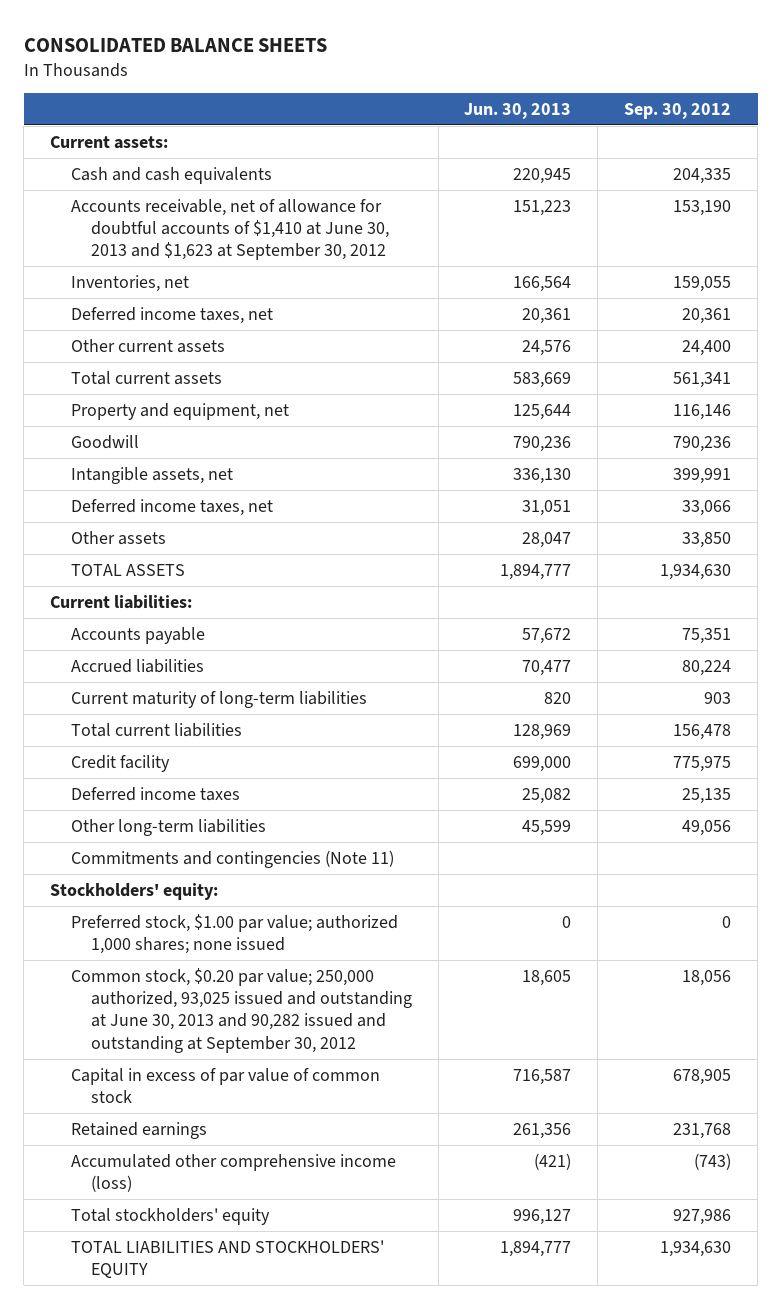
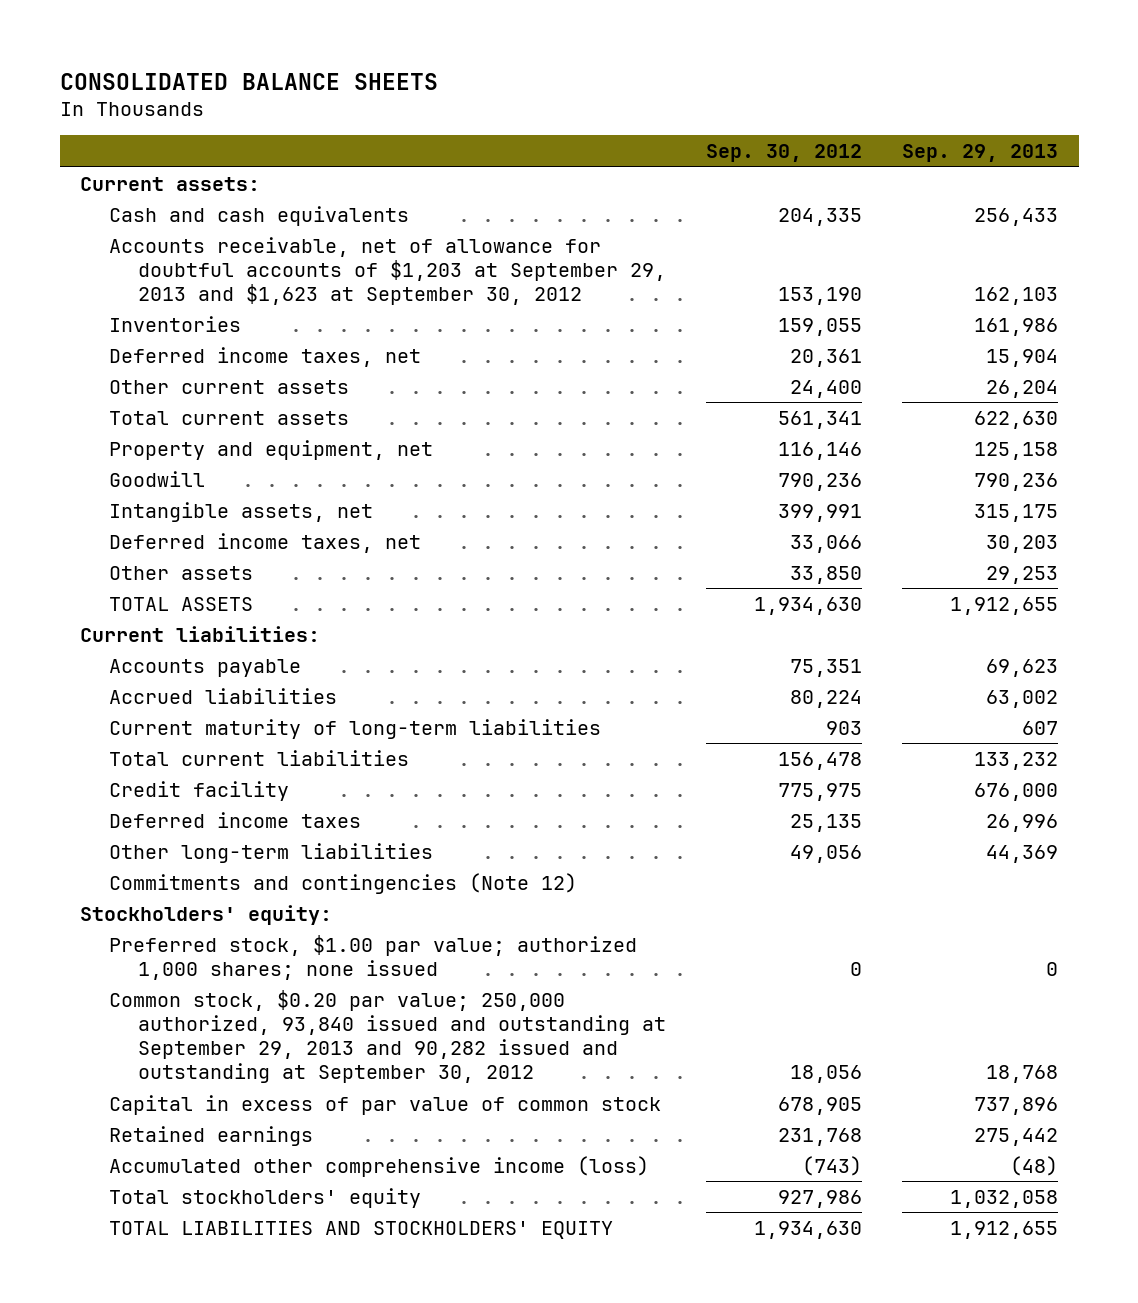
- | Jun. 30, 2013 | Sep. 30, 2012
+ | Sep. 30, 2012 | Sep. 29, 2013
- Accounts receivable, net of allowance for doubtful accounts of $1,410 at June 30, 2013 and $1,623 at September 30, 2012 | 151,223 | 153,190
- Inventories, net | 166,564 | 159,055
+ Accounts receivable, net of allowance for doubtful accounts of $1,203 at September 29, 2013 and $1,623 at September 30, 2012 | 153,190 | 162,103
+ Inventories | 159,055 | 161,986
- Commitments and contingencies (Note 11)
+ Commitments and contingencies (Note 12)
- Common stock, $0.20 par value; 250,000 authorized, 93,025 issued and outstanding at June 30, 2013 and 90,282 issued and outstanding at September 30, 2012 | 18,605 | 18,056
+ Common stock, $0.20 par value; 250,000 authorized, 93,840 issued and outstanding at September 29, 2013 and 90,282 issued and outstanding at September 30, 2012 | 18,056 | 18,768

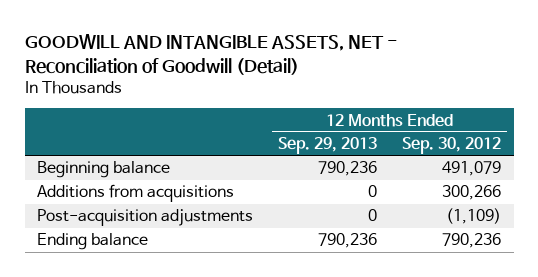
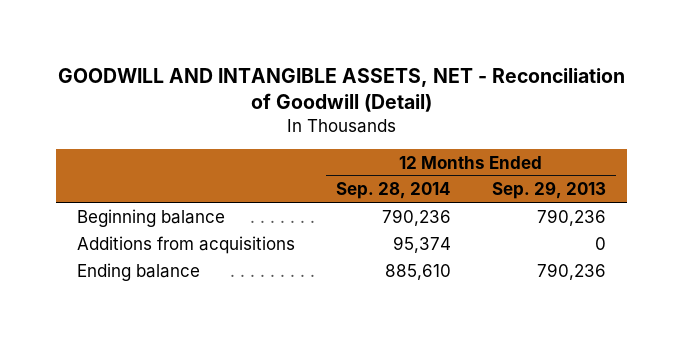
- | 12 Months Ended Sep. 29, 2013 | 12 Months Ended Sep. 30, 2012
+ | 12 Months Ended Sep. 28, 2014 | 12 Months Ended Sep. 29, 2013
- Post-acquisition adjustments | 0 | (1,109)

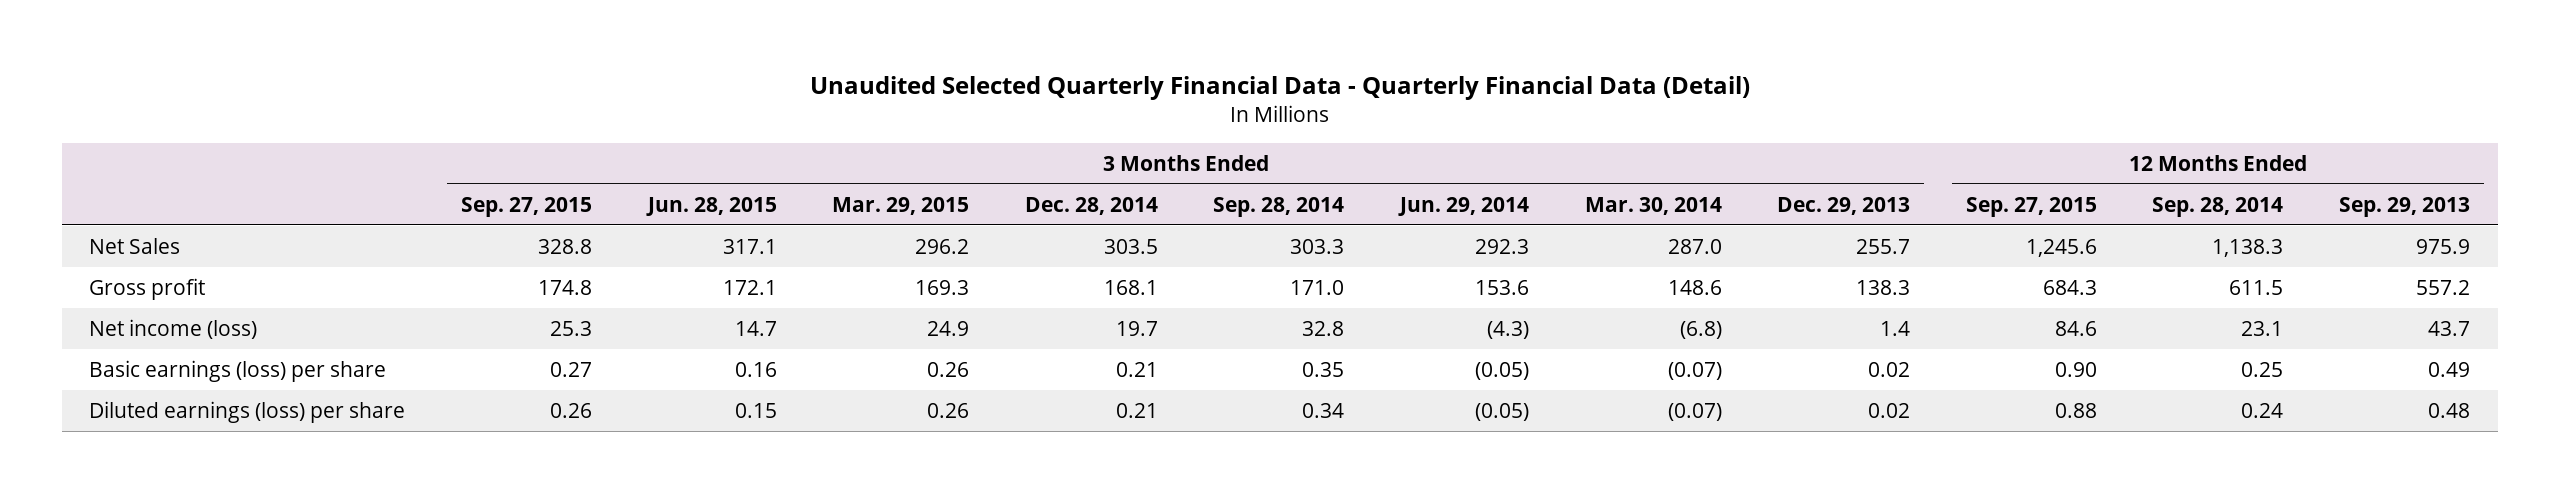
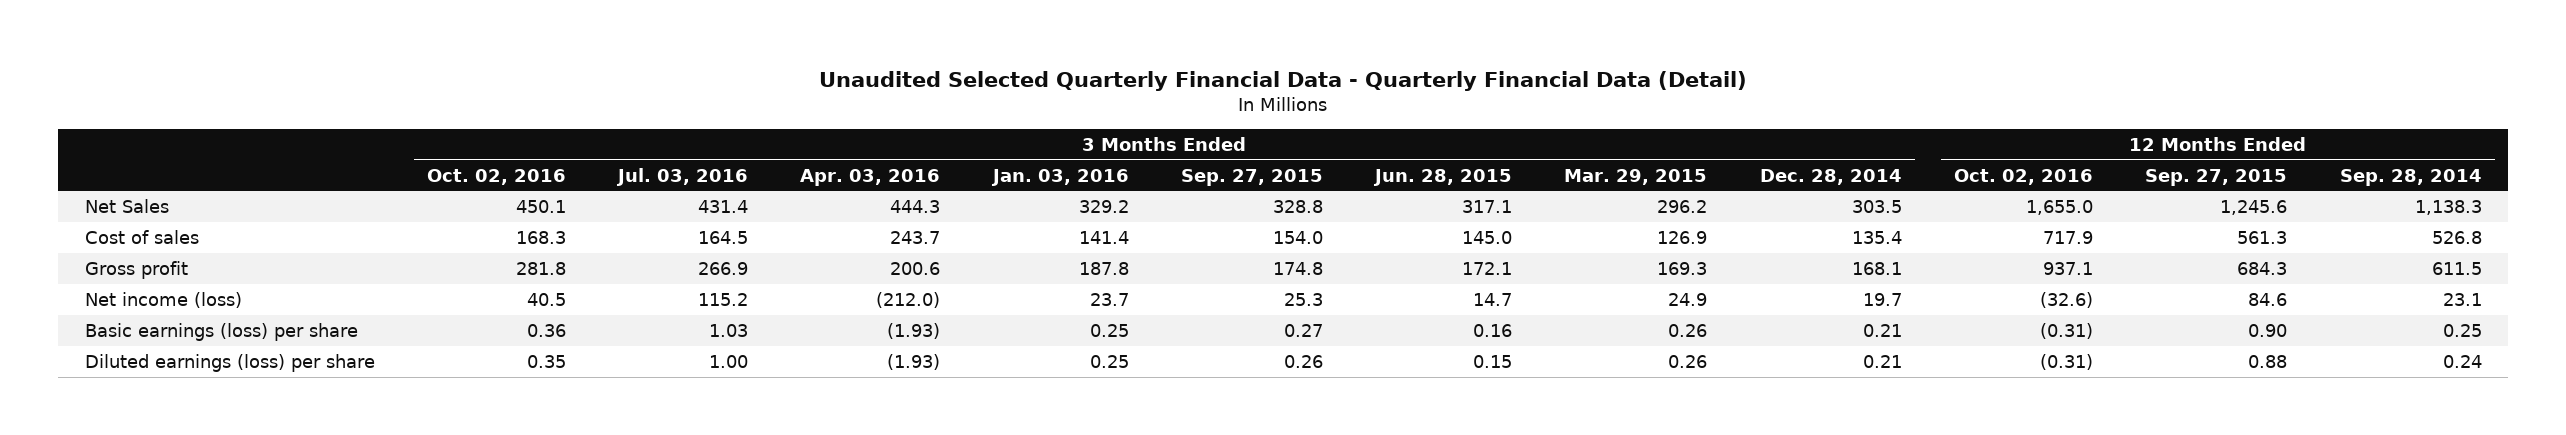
- | 3 Months Ended Sep. 27, 2015 | 3 Months Ended Jun. 28, 2015 | 3 Months Ended Mar. 29, 2015 | 3 Months Ended Dec. 28, 2014 | 3 Months Ended Sep. 28, 2014 | 3 Months Ended Jun. 29, 2014 | 3 Months Ended Mar. 30, 2014 | 3 Months Ended Dec. 29, 2013 | 12 Months Ended Sep. 27, 2015 | 12 Months Ended Sep. 28, 2014 | 12 Months Ended Sep. 29, 2013
+ | 3 Months Ended Oct. 02, 2016 | 3 Months Ended Jul. 03, 2016 | 3 Months Ended Apr. 03, 2016 | 3 Months Ended Jan. 03, 2016 | 3 Months Ended Sep. 27, 2015 | 3 Months Ended Jun. 28, 2015 | 3 Months Ended Mar. 29, 2015 | 3 Months Ended Dec. 28, 2014 | 12 Months Ended Oct. 02, 2016 | 12 Months Ended Sep. 27, 2015 | 12 Months Ended Sep. 28, 2014
+ Cost of sales | 168.3 | 164.5 | 243.7 | 141.4 | 154.0 | 145.0 | 126.9 | 135.4 | 717.9 | 561.3 | 526.8

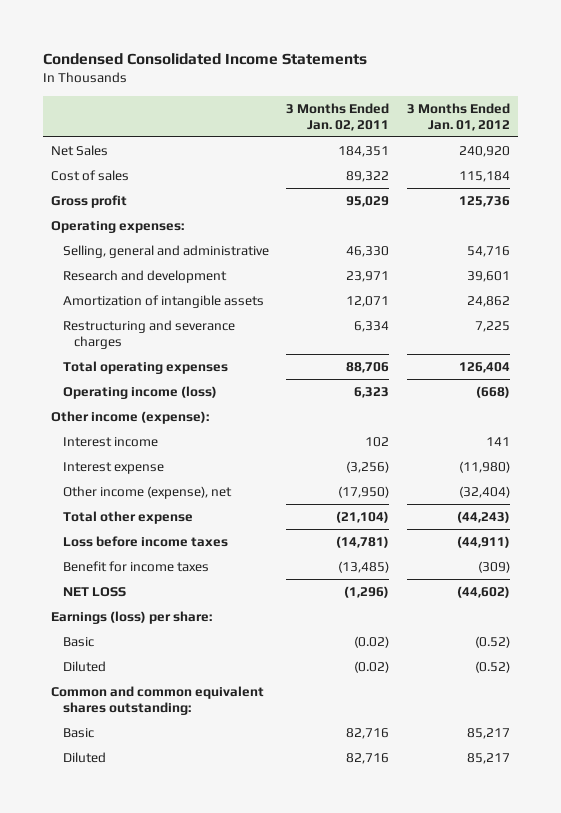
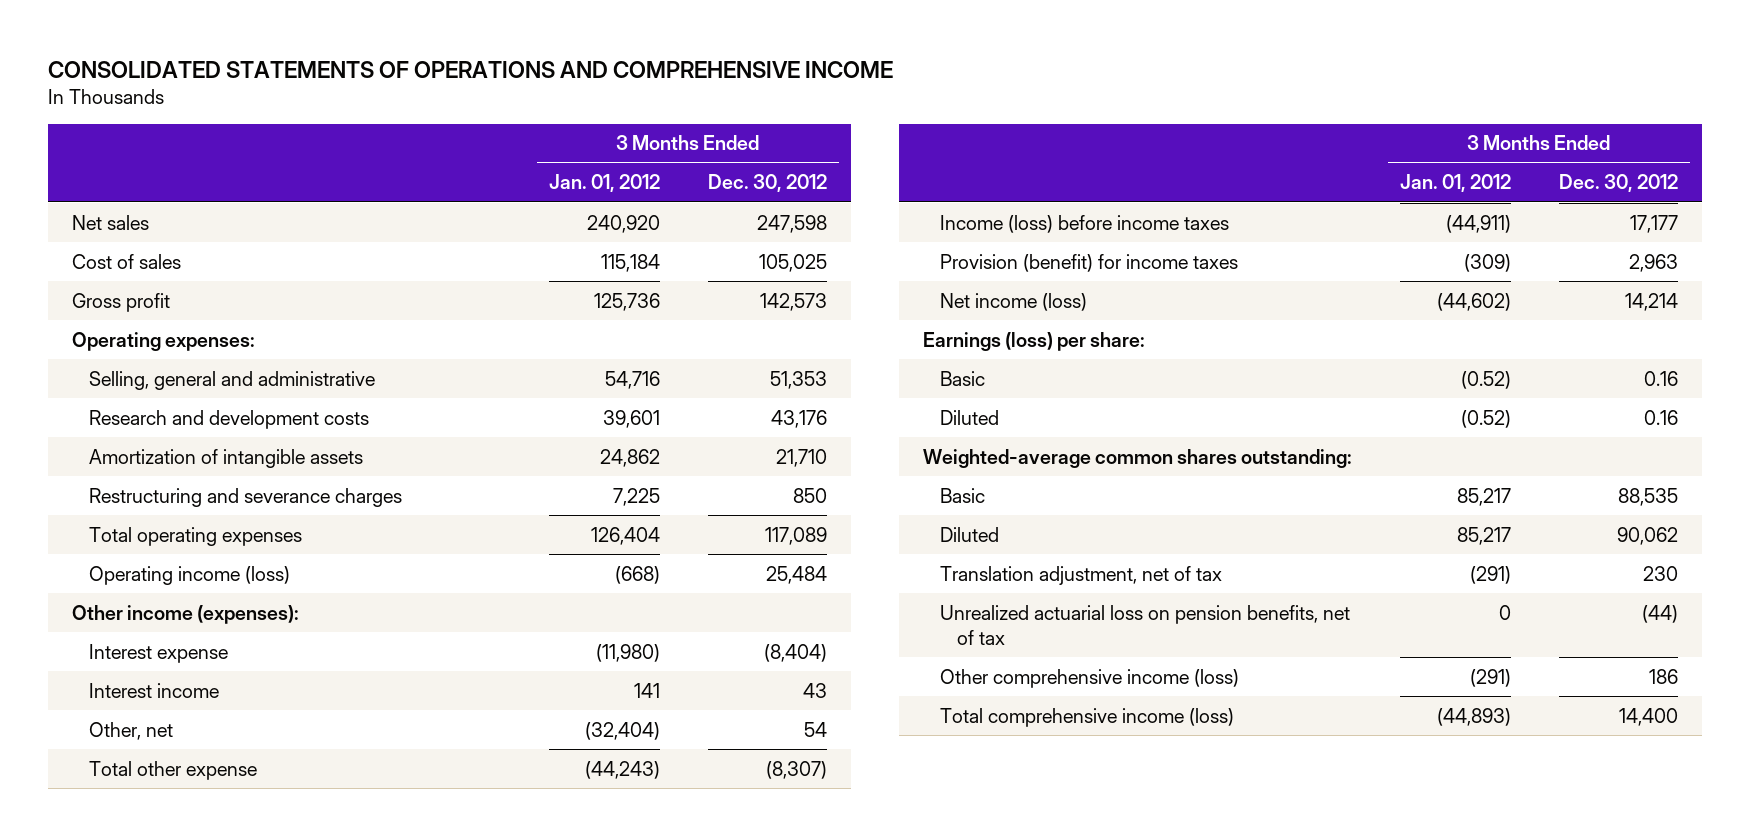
- Condensed Consolidated Income Statements
+ CONSOLIDATED STATEMENTS OF OPERATIONS AND COMPREHENSIVE INCOME
- | 3 Months Ended Jan. 02, 2011 | 3 Months Ended Jan. 01, 2012
+ | 3 Months Ended Jan. 01, 2012 | 3 Months Ended Dec. 30, 2012
- Net Sales | 184,351 | 240,920
+ Net sales | 240,920 | 247,598
- Research and development | 23,971 | 39,601
+ Research and development costs | 39,601 | 43,176
- Other income (expense):
+ Other income (expenses):
- Other income (expense), net | (17,950) | (32,404)
moved down: Interest income | 141 | 43
+ Other, net | (32,404) | 54
- Loss before income taxes | (14,781) | (44,911)
- Benefit for income taxes | (13,485) | (309)
- NET LOSS | (1,296) | (44,602)
+ Income (loss) before income taxes | (44,911) | 17,177
+ Provision (benefit) for income taxes | (309) | 2,963
+ Net income (loss) | (44,602) | 14,214
- Common and common equivalent shares outstanding:
+ Weighted-average common shares outstanding:
+ Translation adjustment, net of tax | (291) | 230
+ Unrealized actuarial loss on pension benefits, net of tax | 0 | (44)
+ Other comprehensive income (loss) | (291) | 186
+ Total comprehensive income (loss) | (44,893) | 14,400

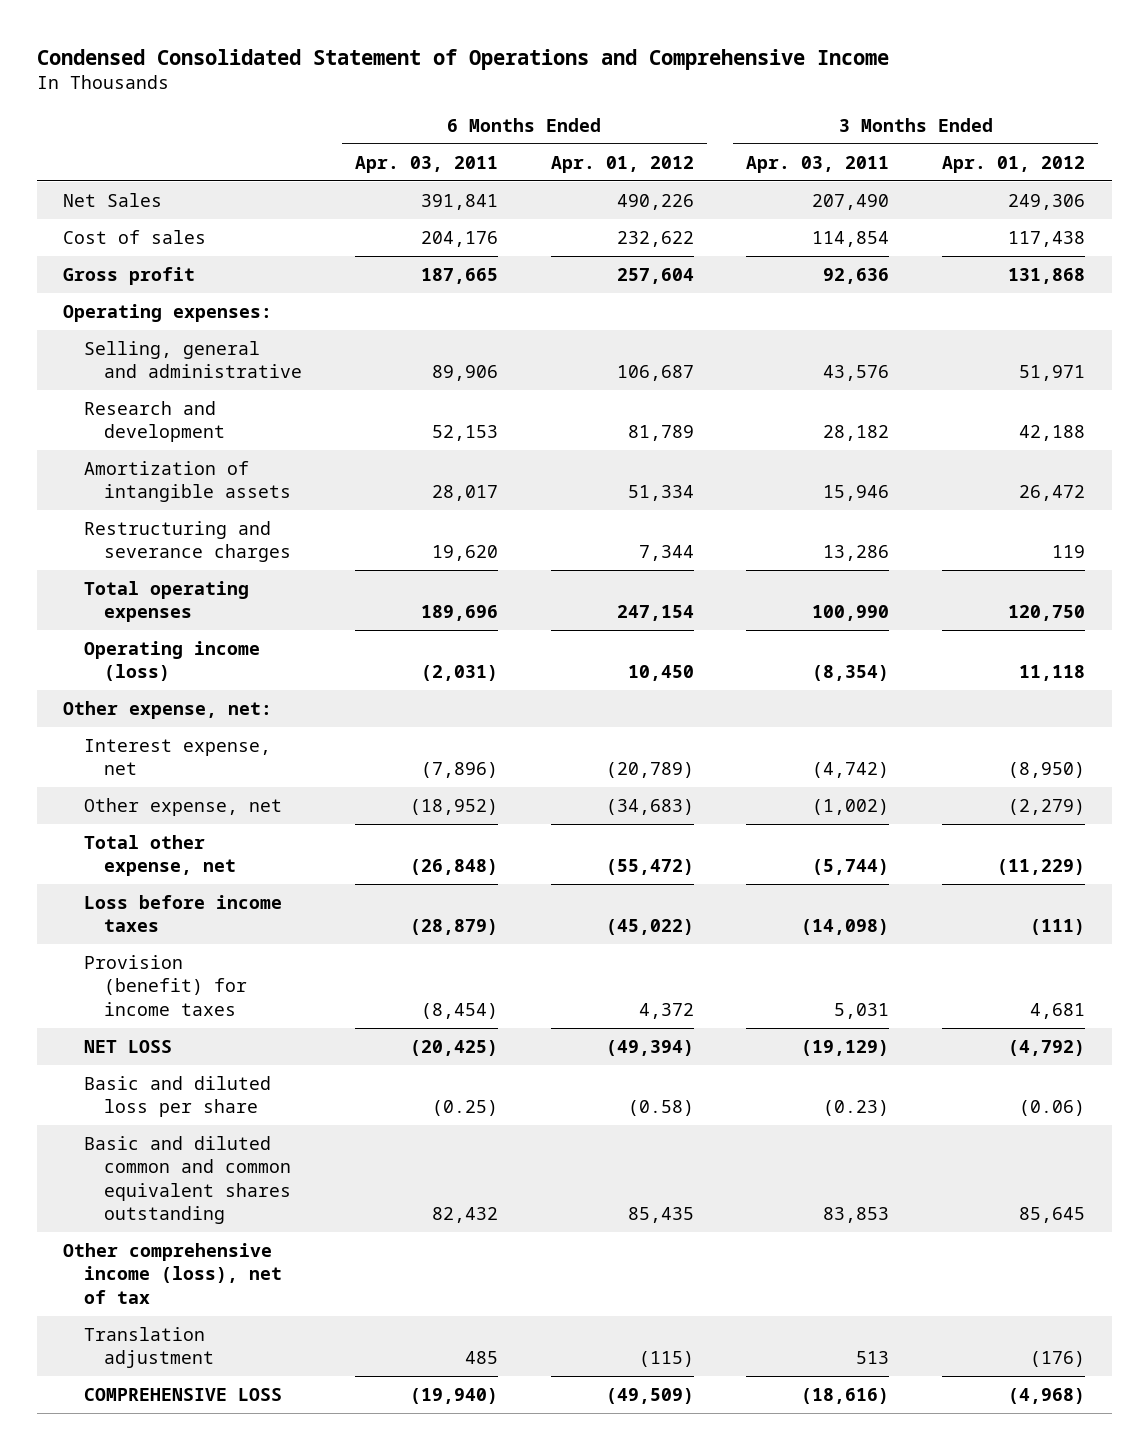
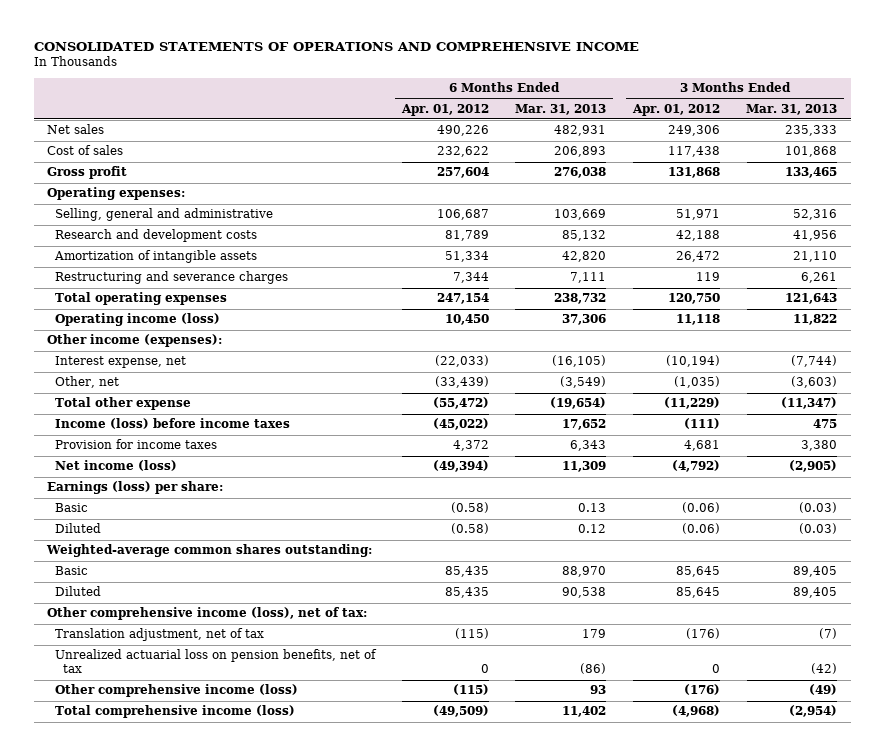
- Condensed Consolidated Statement of Operations and Comprehensive Income
+ CONSOLIDATED STATEMENTS OF OPERATIONS AND COMPREHENSIVE INCOME
- | 6 Months Ended Apr. 03, 2011 | 6 Months Ended Apr. 01, 2012 | 3 Months Ended Apr. 03, 2011 | 3 Months Ended Apr. 01, 2012
+ | 6 Months Ended Apr. 01, 2012 | 6 Months Ended Mar. 31, 2013 | 3 Months Ended Apr. 01, 2012 | 3 Months Ended Mar. 31, 2013
- Net Sales | 391,841 | 490,226 | 207,490 | 249,306
+ Net sales | 490,226 | 482,931 | 249,306 | 235,333
- Research and development | 52,153 | 81,789 | 28,182 | 42,188
+ Research and development costs | 81,789 | 85,132 | 42,188 | 41,956
- Other expense, net:
- Interest expense, net | (7,896) | (20,789) | (4,742) | (8,950)
- Other expense, net | (18,952) | (34,683) | (1,002) | (2,279)
- Total other expense, net | (26,848) | (55,472) | (5,744) | (11,229)
- Loss before income taxes | (28,879) | (45,022) | (14,098) | (111)
- Provision (benefit) for income taxes | (8,454) | 4,372 | 5,031 | 4,681
- NET LOSS | (20,425) | (49,394) | (19,129) | (4,792)
- Basic and diluted loss per share | (0.25) | (0.58) | (0.23) | (0.06)
- Basic and diluted common and common equivalent shares outstanding | 82,432 | 85,435 | 83,853 | 85,645
- Other comprehensive income (loss), net of tax
- Translation adjustment | 485 | (115) | 513 | (176)
- COMPREHENSIVE LOSS | (19,940) | (49,509) | (18,616) | (4,968)
+ Other income (expenses):
+ Interest expense, net | (22,033) | (16,105) | (10,194) | (7,744)
+ Other, net | (33,439) | (3,549) | (1,035) | (3,603)
+ Total other expense | (55,472) | (19,654) | (11,229) | (11,347)
+ Income (loss) before income taxes | (45,022) | 17,652 | (111) | 475
+ Provision for income taxes | 4,372 | 6,343 | 4,681 | 3,380
+ Net income (loss) | (49,394) | 11,309 | (4,792) | (2,905)
+ Earnings (loss) per share:
+ Basic | (0.58) | 0.13 | (0.06) | (0.03)
+ Diluted | (0.58) | 0.12 | (0.06) | (0.03)
+ Weighted-average common shares outstanding:
+ Basic | 85,435 | 88,970 | 85,645 | 89,405
+ Diluted | 85,435 | 90,538 | 85,645 | 89,405
+ Other comprehensive income (loss), net of tax:
+ Translation adjustment, net of tax | (115) | 179 | (176) | (7)
+ Unrealized actuarial loss on pension benefits, net of tax | 0 | (86) | 0 | (42)
+ Other comprehensive income (loss) | (115) | 93 | (176) | (49)
+ Total comprehensive income (loss) | (49,509) | 11,402 | (4,968) | (2,954)

